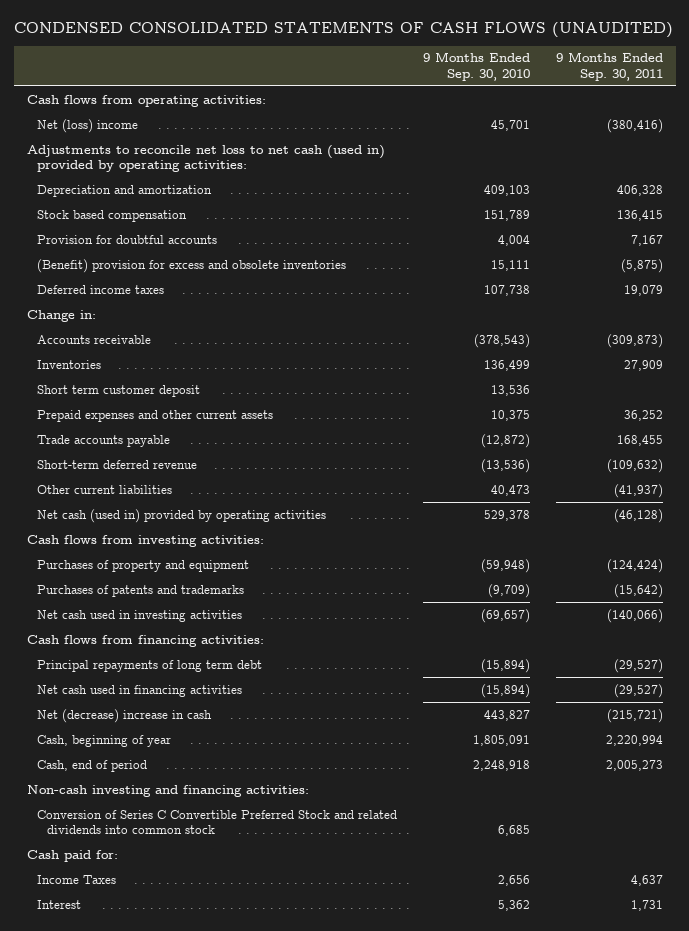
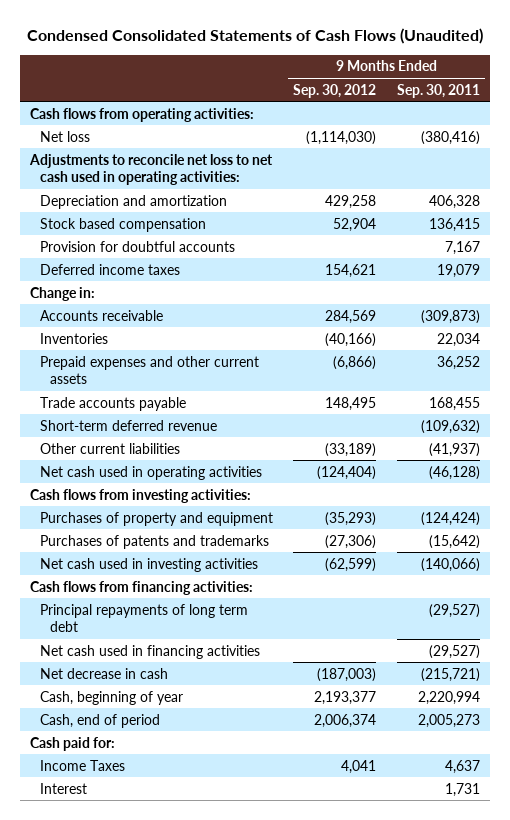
- CONDENSED CONSOLIDATED STATEMENTS OF CASH FLOWS (UNAUDITED)
+ Condensed Consolidated Statements of Cash Flows (Unaudited)
- | 9 Months Ended Sep. 30, 2010 | 9 Months Ended Sep. 30, 2011
+ | 9 Months Ended Sep. 30, 2012 | 9 Months Ended Sep. 30, 2011
- Net (loss) income | 45,701 | (380,416)
- Adjustments to reconcile net loss to net cash (used in) provided by operating activities:
+ Net loss | (1,114,030) | (380,416)
+ Adjustments to reconcile net loss to net cash used in operating activities:
- (Benefit) provision for excess and obsolete inventories | 15,111 | (5,875)
- Inventories | 136,499 | 27,909
- Short term customer deposit | 13,536 |
+ Inventories | (40,166) | 22,034
- Net cash (used in) provided by operating activities | 529,378 | (46,128)
+ Net cash used in operating activities | (124,404) | (46,128)
- Net (decrease) increase in cash | 443,827 | (215,721)
+ Net decrease in cash | (187,003) | (215,721)
- Non-cash investing and financing activities:
- Conversion of Series C Convertible Preferred Stock and related dividends into common stock | 6,685 |

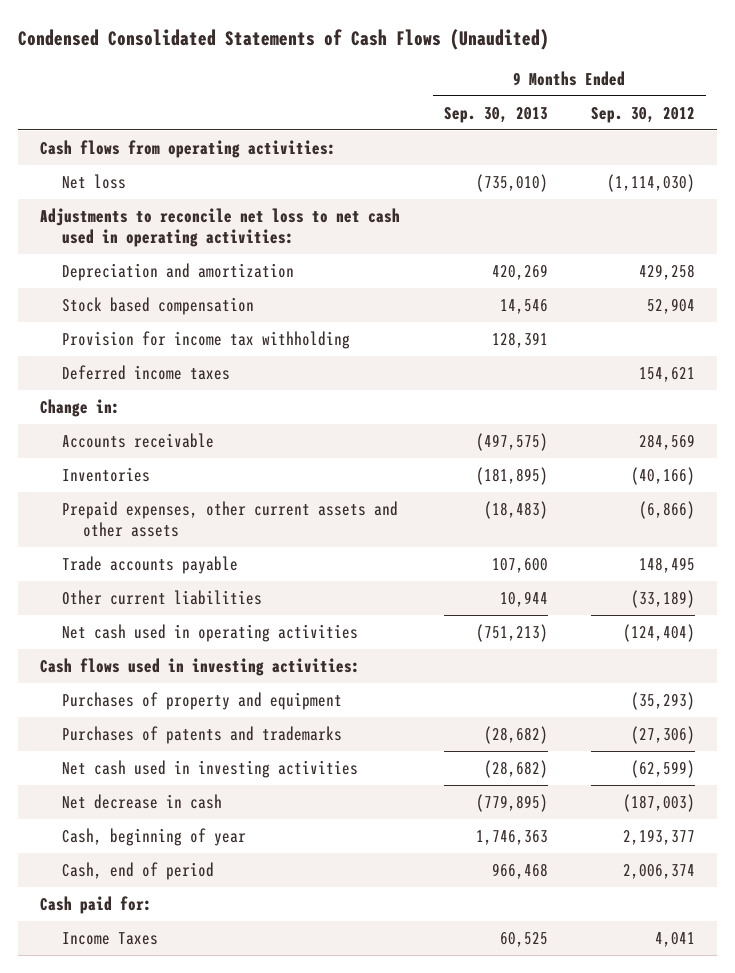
- | 9 Months Ended Sep. 30, 2012 | 9 Months Ended Sep. 30, 2011
+ | 9 Months Ended Sep. 30, 2013 | 9 Months Ended Sep. 30, 2012
- Provision for doubtful accounts | | 7,167
+ Provision for income tax withholding | 128,391 |
- Prepaid expenses and other current assets | (6,866) | 36,252
+ Prepaid expenses, other current assets and other assets | (18,483) | (6,866)
- Short-term deferred revenue | | (109,632)
- Cash flows from investing activities:
+ Cash flows used in investing activities:
- Cash flows from financing activities:
- Principal repayments of long term debt | | (29,527)
- Net cash used in financing activities | | (29,527)
- Interest | | 1,731

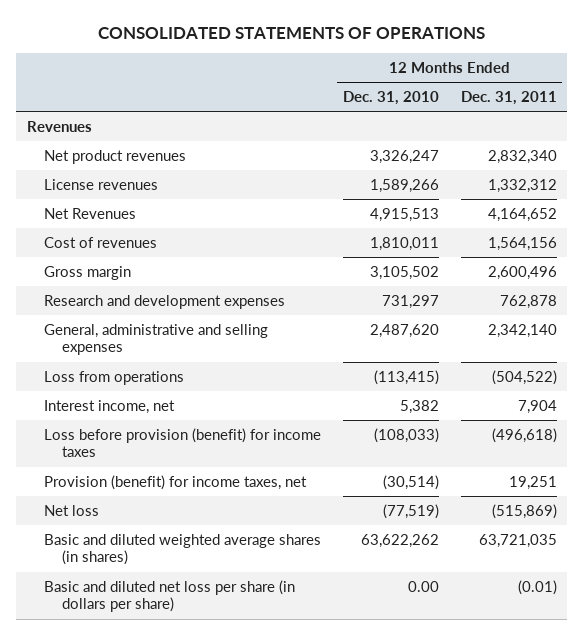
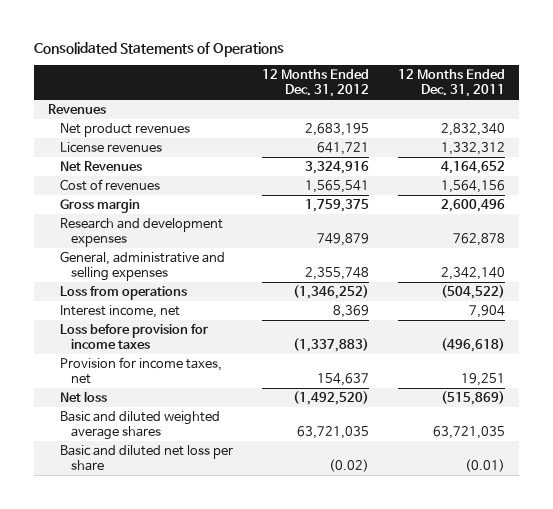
- CONSOLIDATED STATEMENTS OF OPERATIONS
+ Consolidated Statements of Operations
- | 12 Months Ended Dec. 31, 2010 | 12 Months Ended Dec. 31, 2011
+ | 12 Months Ended Dec. 31, 2012 | 12 Months Ended Dec. 31, 2011
- Loss before provision (benefit) for income taxes | (108,033) | (496,618)
- Provision (benefit) for income taxes, net | (30,514) | 19,251
+ Loss before provision for income taxes | (1,337,883) | (496,618)
+ Provision for income taxes, net | 154,637 | 19,251
- Basic and diluted weighted average shares (in shares) | 63,622,262 | 63,721,035
- Basic and diluted net loss per share (in dollars per share) | 0.00 | (0.01)
+ Basic and diluted weighted average shares | 63,721,035 | 63,721,035
+ Basic and diluted net loss per share | (0.02) | (0.01)

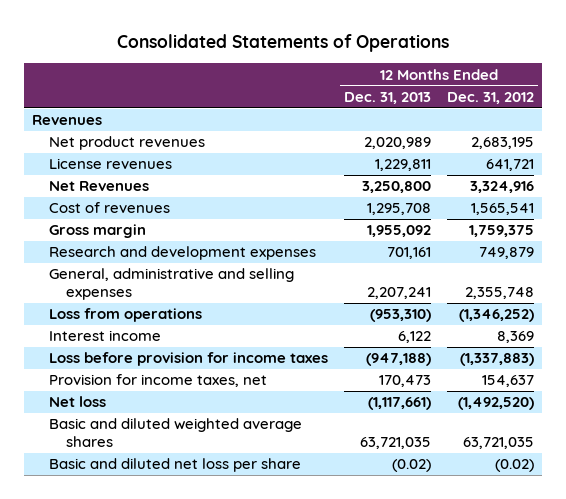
- | 12 Months Ended Dec. 31, 2012 | 12 Months Ended Dec. 31, 2011
+ | 12 Months Ended Dec. 31, 2013 | 12 Months Ended Dec. 31, 2012
- Interest income, net | 8,369 | 7,904
+ Interest income | 6,122 | 8,369

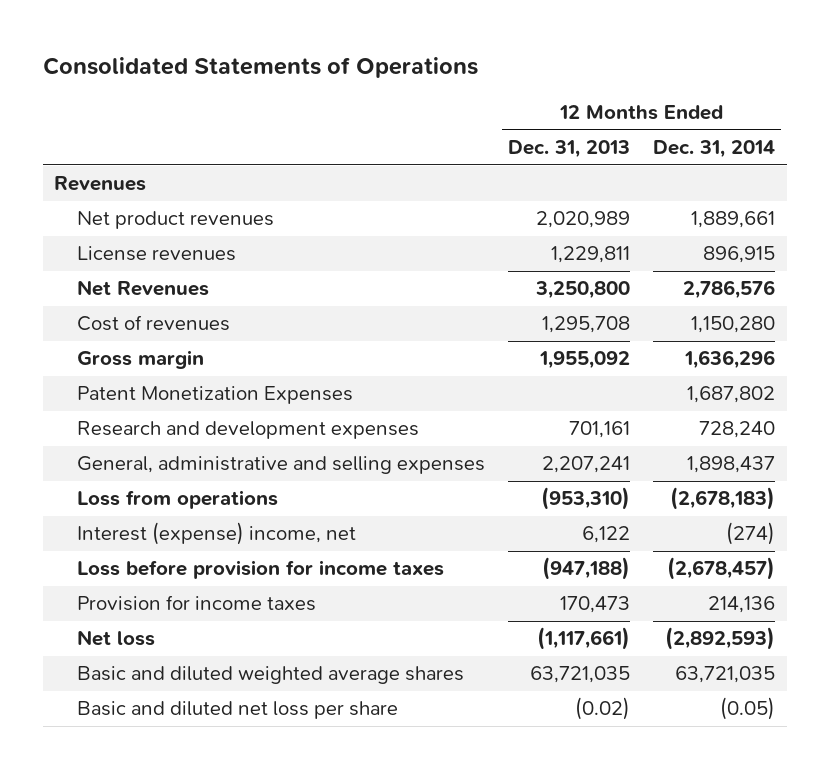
- | 12 Months Ended Dec. 31, 2013 | 12 Months Ended Dec. 31, 2012
+ | 12 Months Ended Dec. 31, 2013 | 12 Months Ended Dec. 31, 2014
+ Patent Monetization Expenses | | 1,687,802
- Interest income | 6,122 | 8,369
+ Interest (expense) income, net | 6,122 | (274)
- Provision for income taxes, net | 170,473 | 154,637
+ Provision for income taxes | 170,473 | 214,136

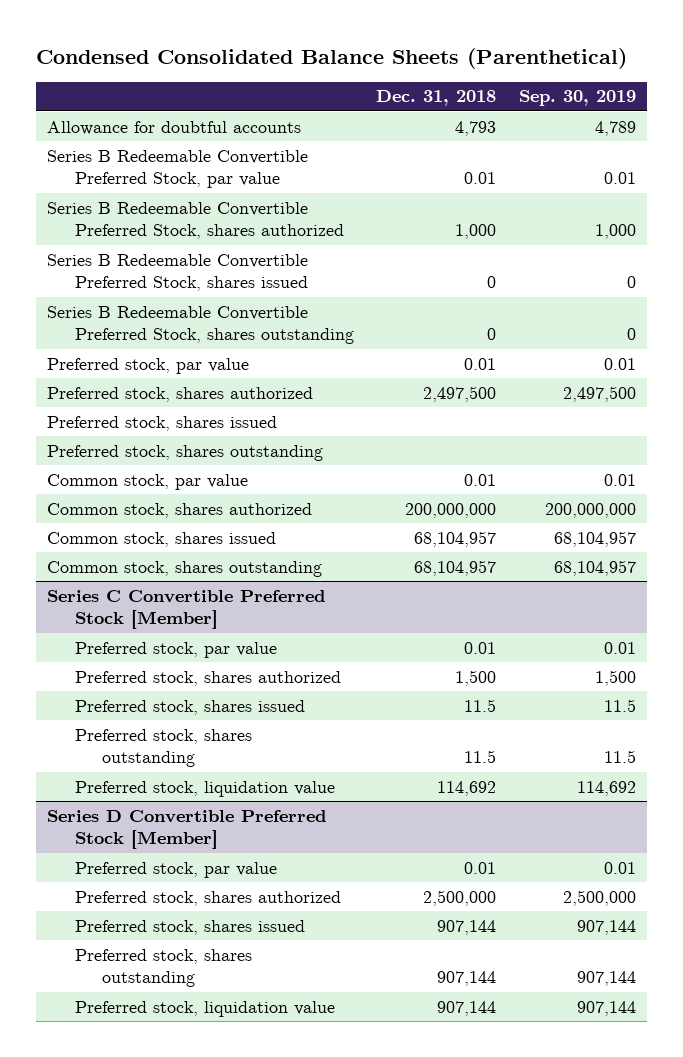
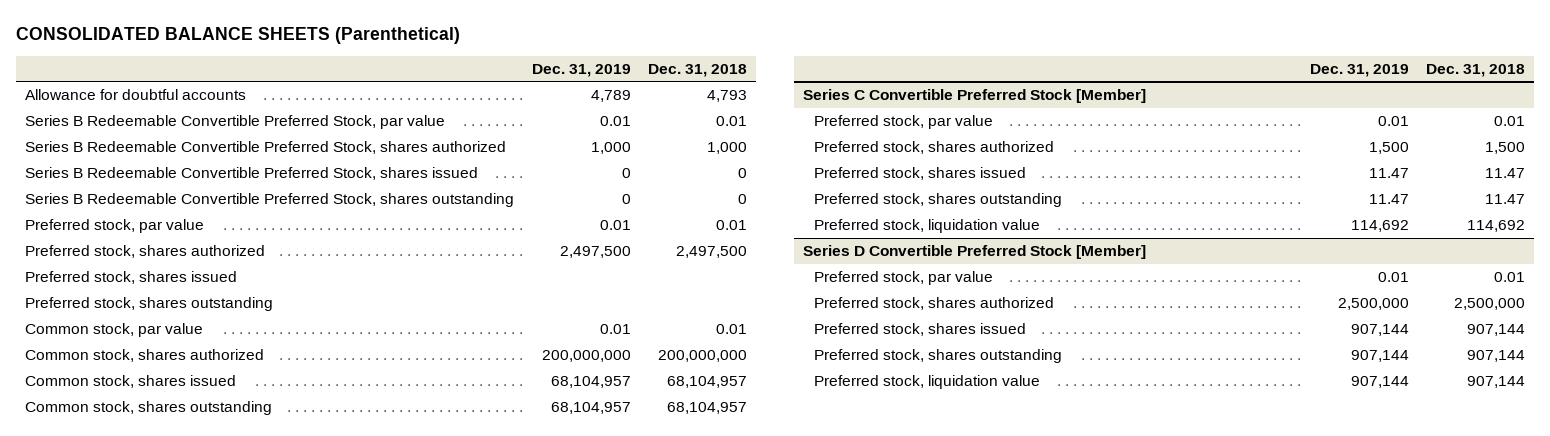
- Condensed Consolidated Balance Sheets (Parenthetical)
+ CONSOLIDATED BALANCE SHEETS (Parenthetical)
- | Dec. 31, 2018 | Sep. 30, 2019
+ | Dec. 31, 2019 | Dec. 31, 2018
@ Series C Convertible Preferred Stock [Member]
- Preferred stock, shares issued | 11.5 | 11.5
- Preferred stock, shares outstanding | 11.5 | 11.5
+ Preferred stock, shares issued | 11.47 | 11.47
+ Preferred stock, shares outstanding | 11.47 | 11.47

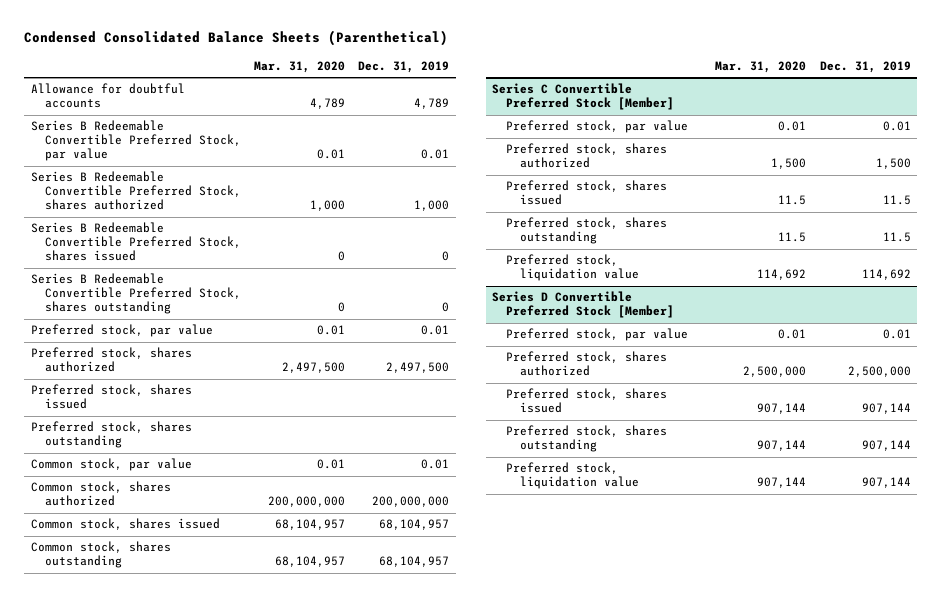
- CONSOLIDATED BALANCE SHEETS (Parenthetical)
+ Condensed Consolidated Balance Sheets (Parenthetical)
- | Dec. 31, 2019 | Dec. 31, 2018
+ | Mar. 31, 2020 | Dec. 31, 2019
@ Series C Convertible Preferred Stock [Member]
- Preferred stock, shares issued | 11.47 | 11.47
- Preferred stock, shares outstanding | 11.47 | 11.47
+ Preferred stock, shares issued | 11.5 | 11.5
+ Preferred stock, shares outstanding | 11.5 | 11.5

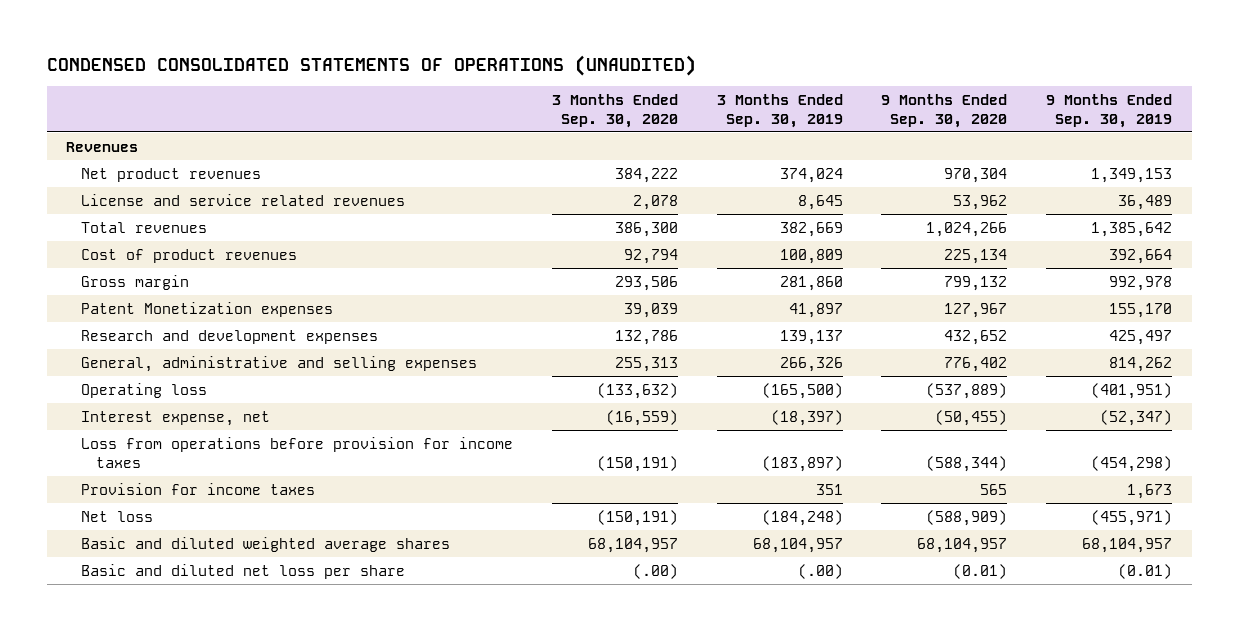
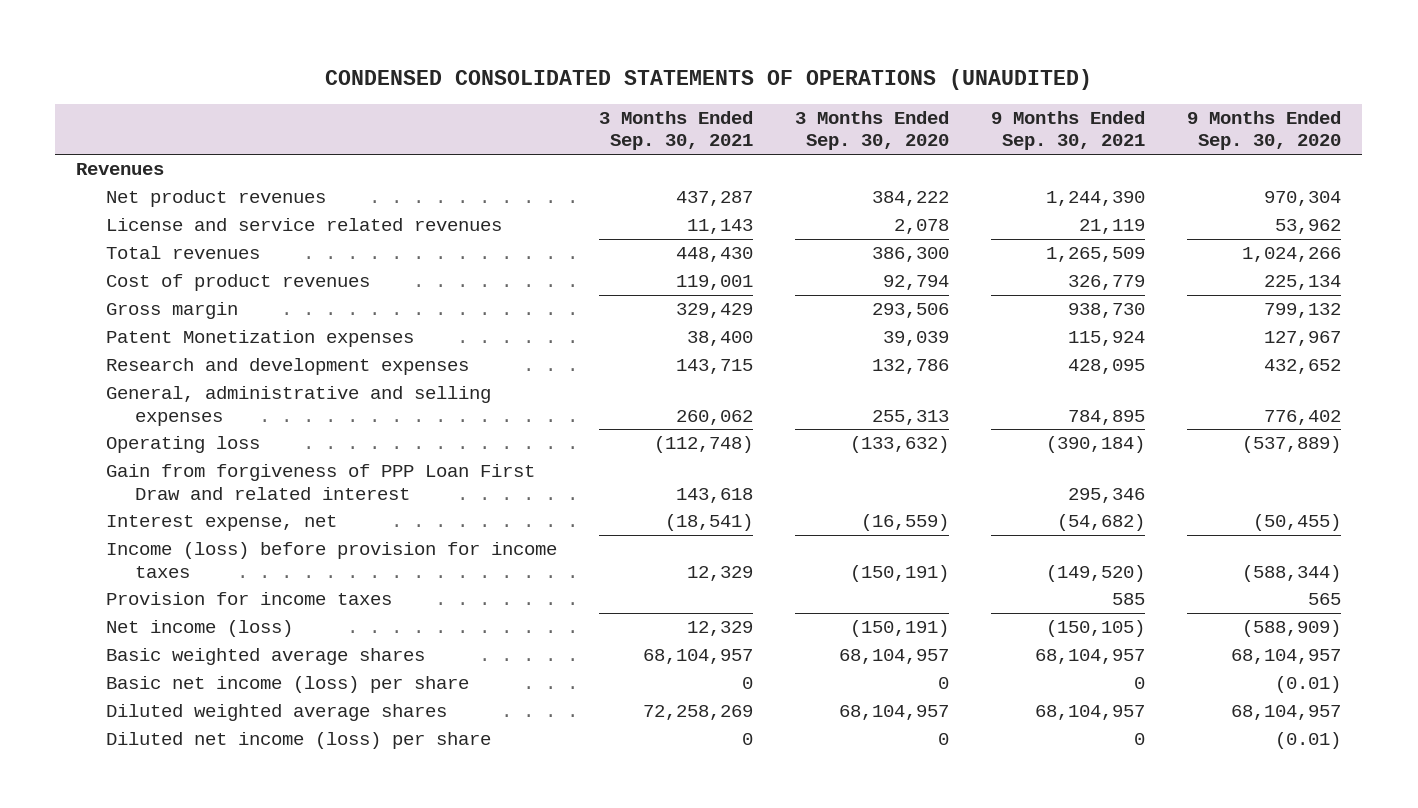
- | 3 Months Ended Sep. 30, 2020 | 3 Months Ended Sep. 30, 2019 | 9 Months Ended Sep. 30, 2020 | 9 Months Ended Sep. 30, 2019
+ | 3 Months Ended Sep. 30, 2021 | 3 Months Ended Sep. 30, 2020 | 9 Months Ended Sep. 30, 2021 | 9 Months Ended Sep. 30, 2020
+ Gain from forgiveness of PPP Loan First Draw and related interest | 143,618 | | 295,346 |
- Loss from operations before provision for income taxes | (150,191) | (183,897) | (588,344) | (454,298)
+ Income (loss) before provision for income taxes | 12,329 | (150,191) | (149,520) | (588,344)
- Net loss | (150,191) | (184,248) | (588,909) | (455,971)
- Basic and diluted weighted average shares | 68,104,957 | 68,104,957 | 68,104,957 | 68,104,957
- Basic and diluted net loss per share | (.00) | (.00) | (0.01) | (0.01)
+ Net income (loss) | 12,329 | (150,191) | (150,105) | (588,909)
+ Basic weighted average shares | 68,104,957 | 68,104,957 | 68,104,957 | 68,104,957
+ Basic net income (loss) per share | 0 | 0 | 0 | (0.01)
+ Diluted weighted average shares | 72,258,269 | 68,104,957 | 68,104,957 | 68,104,957
+ Diluted net income (loss) per share | 0 | 0 | 0 | (0.01)

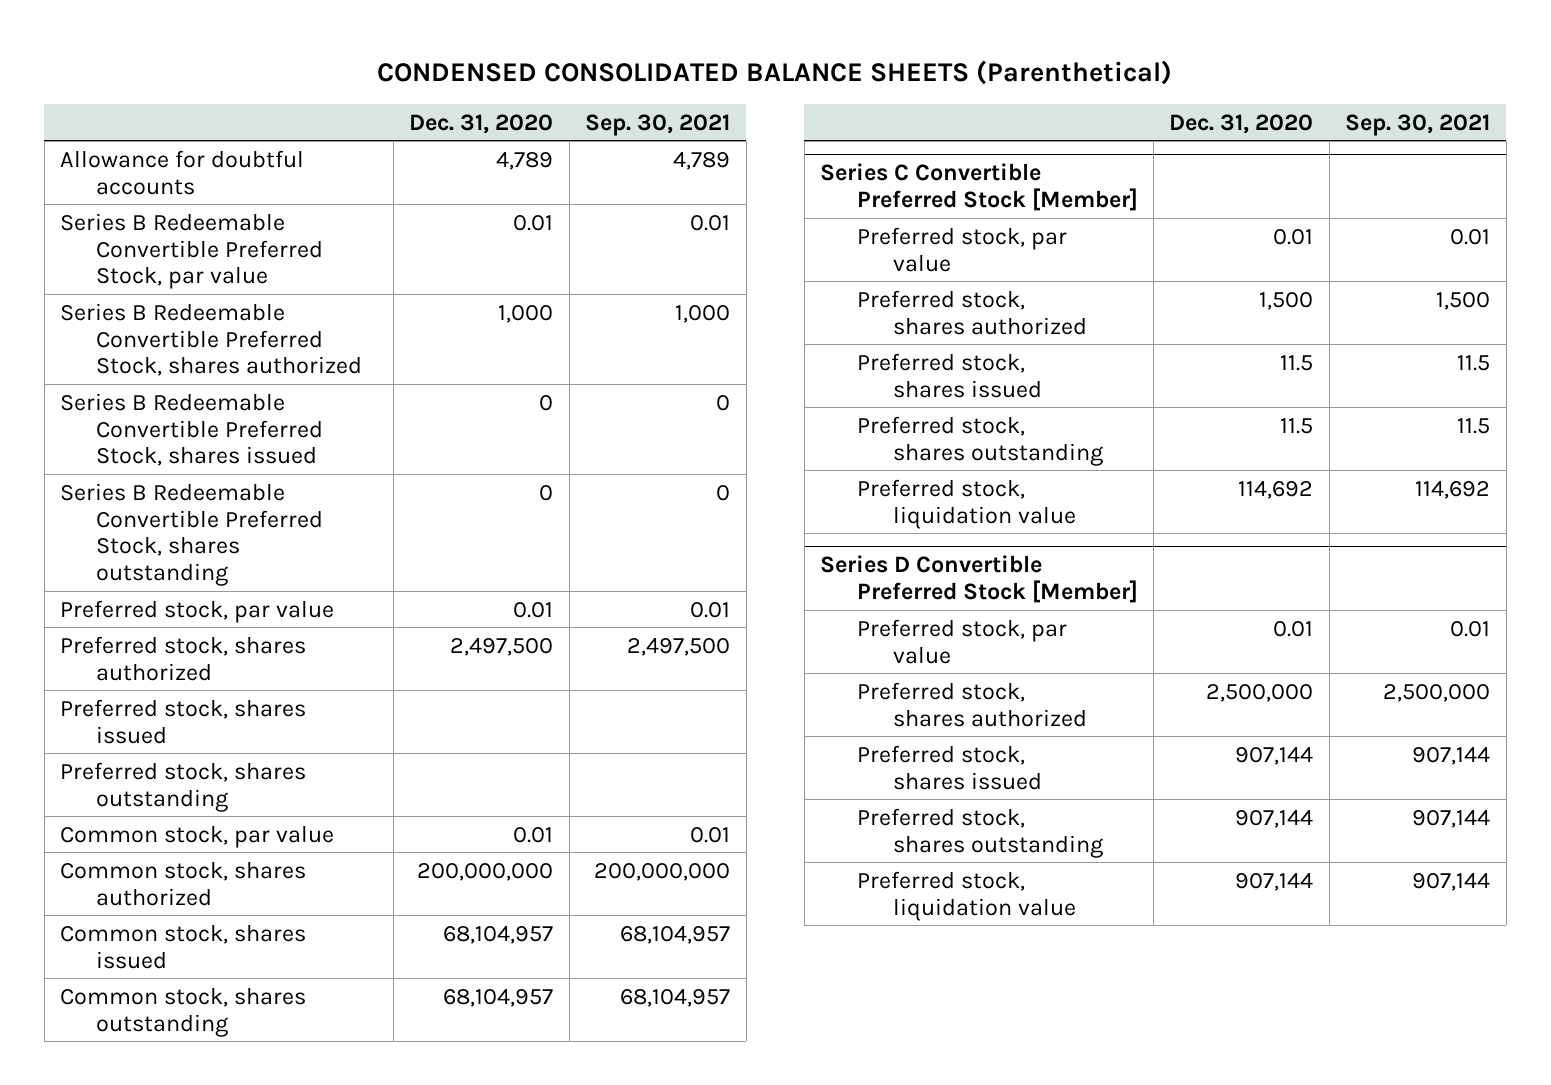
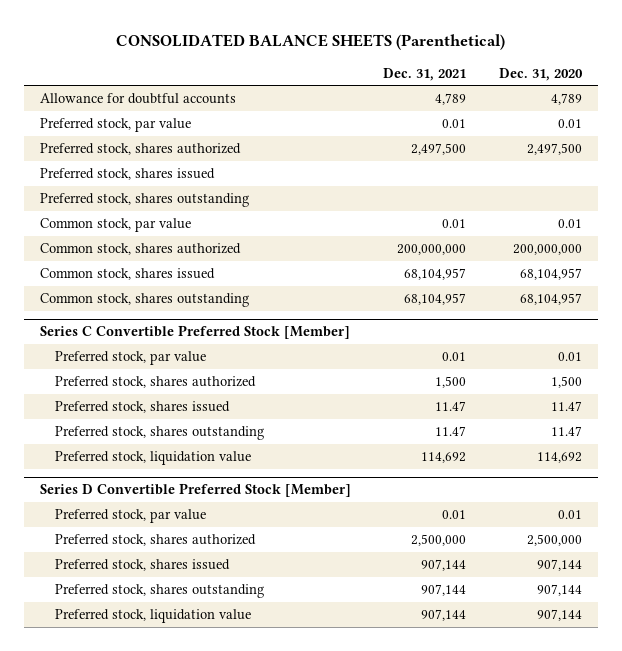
- CONDENSED CONSOLIDATED BALANCE SHEETS (Parenthetical)
+ CONSOLIDATED BALANCE SHEETS (Parenthetical)
- | Dec. 31, 2020 | Sep. 30, 2021
+ | Dec. 31, 2021 | Dec. 31, 2020
- Series B Redeemable Convertible Preferred Stock, par value | 0.01 | 0.01
- Series B Redeemable Convertible Preferred Stock, shares authorized | 1,000 | 1,000
- Series B Redeemable Convertible Preferred Stock, shares issued | 0 | 0
- Series B Redeemable Convertible Preferred Stock, shares outstanding | 0 | 0
@ Series C Convertible Preferred Stock [Member]
- Preferred stock, shares issued | 11.5 | 11.5
- Preferred stock, shares outstanding | 11.5 | 11.5
+ Preferred stock, shares issued | 11.47 | 11.47
+ Preferred stock, shares outstanding | 11.47 | 11.47

